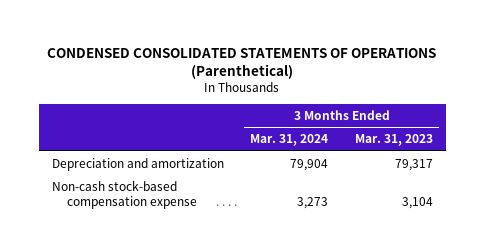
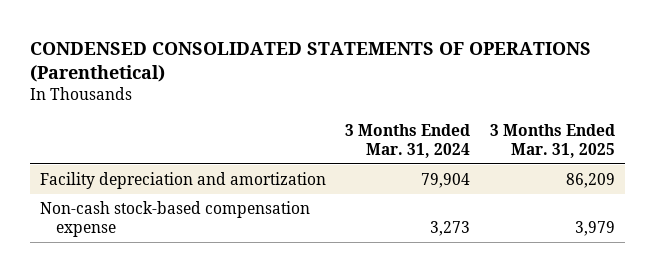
- | 3 Months Ended Mar. 31, 2024 | 3 Months Ended Mar. 31, 2023
+ | 3 Months Ended Mar. 31, 2024 | 3 Months Ended Mar. 31, 2025
- Depreciation and amortization | 79,904 | 79,317
+ Facility depreciation and amortization | 79,904 | 86,209

